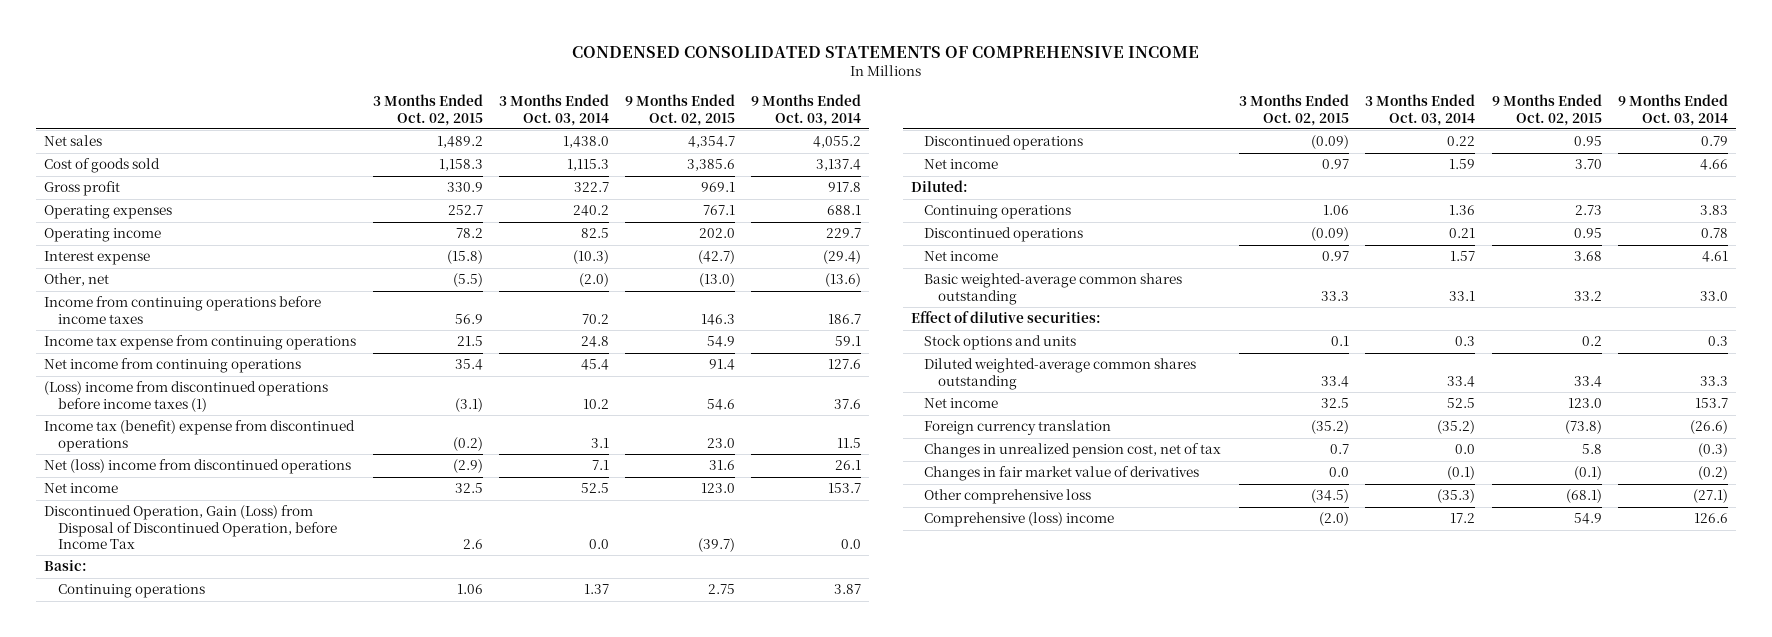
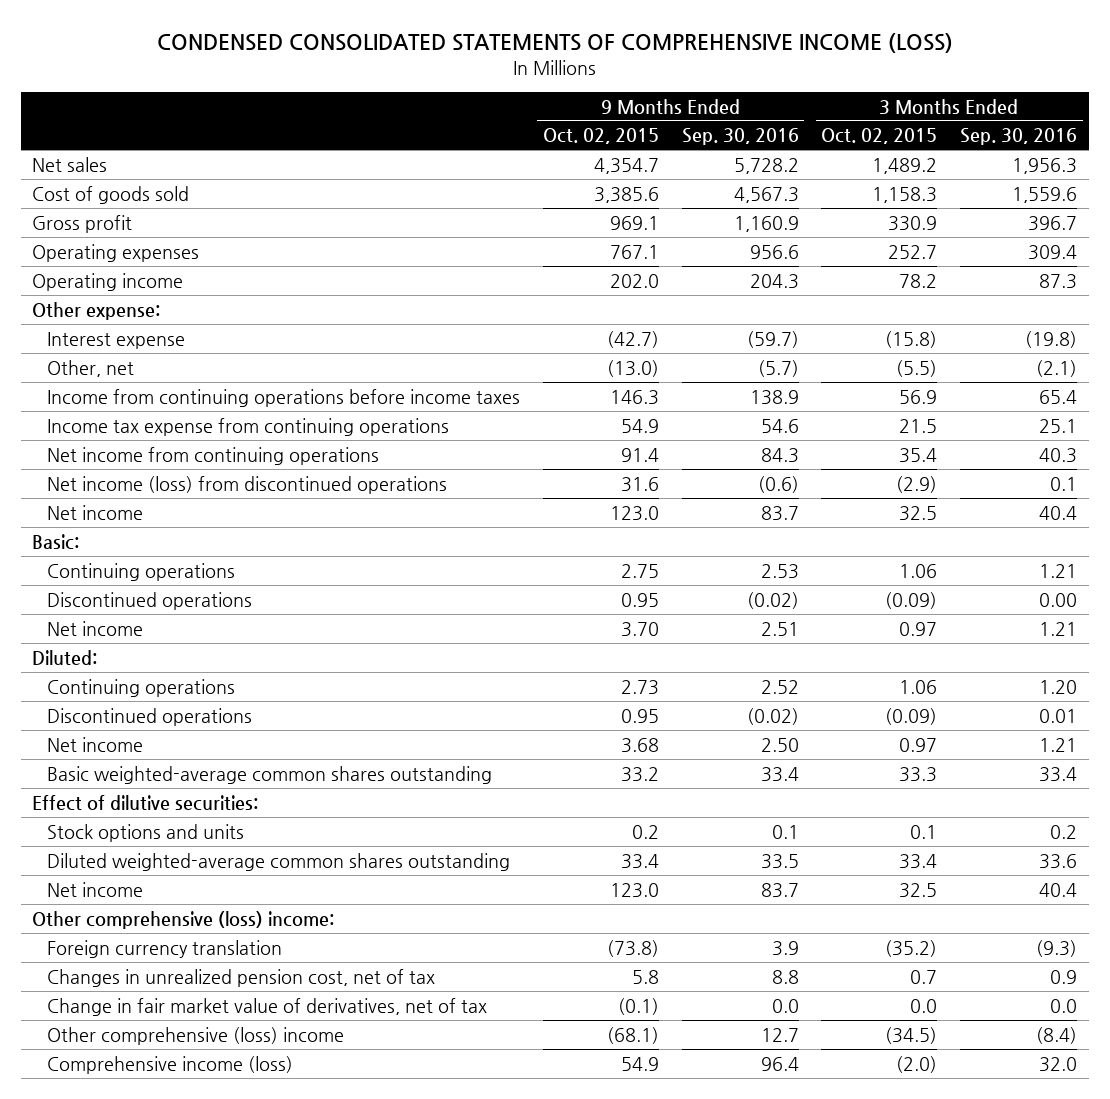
- CONDENSED CONSOLIDATED STATEMENTS OF COMPREHENSIVE INCOME
+ CONDENSED CONSOLIDATED STATEMENTS OF COMPREHENSIVE INCOME (LOSS)
- | 3 Months Ended Oct. 02, 2015 | 3 Months Ended Oct. 03, 2014 | 9 Months Ended Oct. 02, 2015 | 9 Months Ended Oct. 03, 2014
+ | 9 Months Ended Oct. 02, 2015 | 9 Months Ended Sep. 30, 2016 | 3 Months Ended Oct. 02, 2015 | 3 Months Ended Sep. 30, 2016
+ Other expense:
- (Loss) income from discontinued operations before income taxes (1) | (3.1) | 10.2 | 54.6 | 37.6
- Income tax (benefit) expense from discontinued operations | (0.2) | 3.1 | 23.0 | 11.5
- Net (loss) income from discontinued operations | (2.9) | 7.1 | 31.6 | 26.1
+ Net income (loss) from discontinued operations | 31.6 | (0.6) | (2.9) | 0.1
- Discontinued Operation, Gain (Loss) from Disposal of Discontinued Operation, before Income Tax | 2.6 | 0.0 | (39.7) | 0.0
+ Other comprehensive (loss) income:
- Changes in fair market value of derivatives | 0.0 | (0.1) | (0.1) | (0.2)
- Other comprehensive loss | (34.5) | (35.3) | (68.1) | (27.1)
- Comprehensive (loss) income | (2.0) | 17.2 | 54.9 | 126.6
+ Change in fair market value of derivatives, net of tax | (0.1) | 0.0 | 0.0 | 0.0
+ Other comprehensive (loss) income | (68.1) | 12.7 | (34.5) | (8.4)
+ Comprehensive income (loss) | 54.9 | 96.4 | (2.0) | 32.0

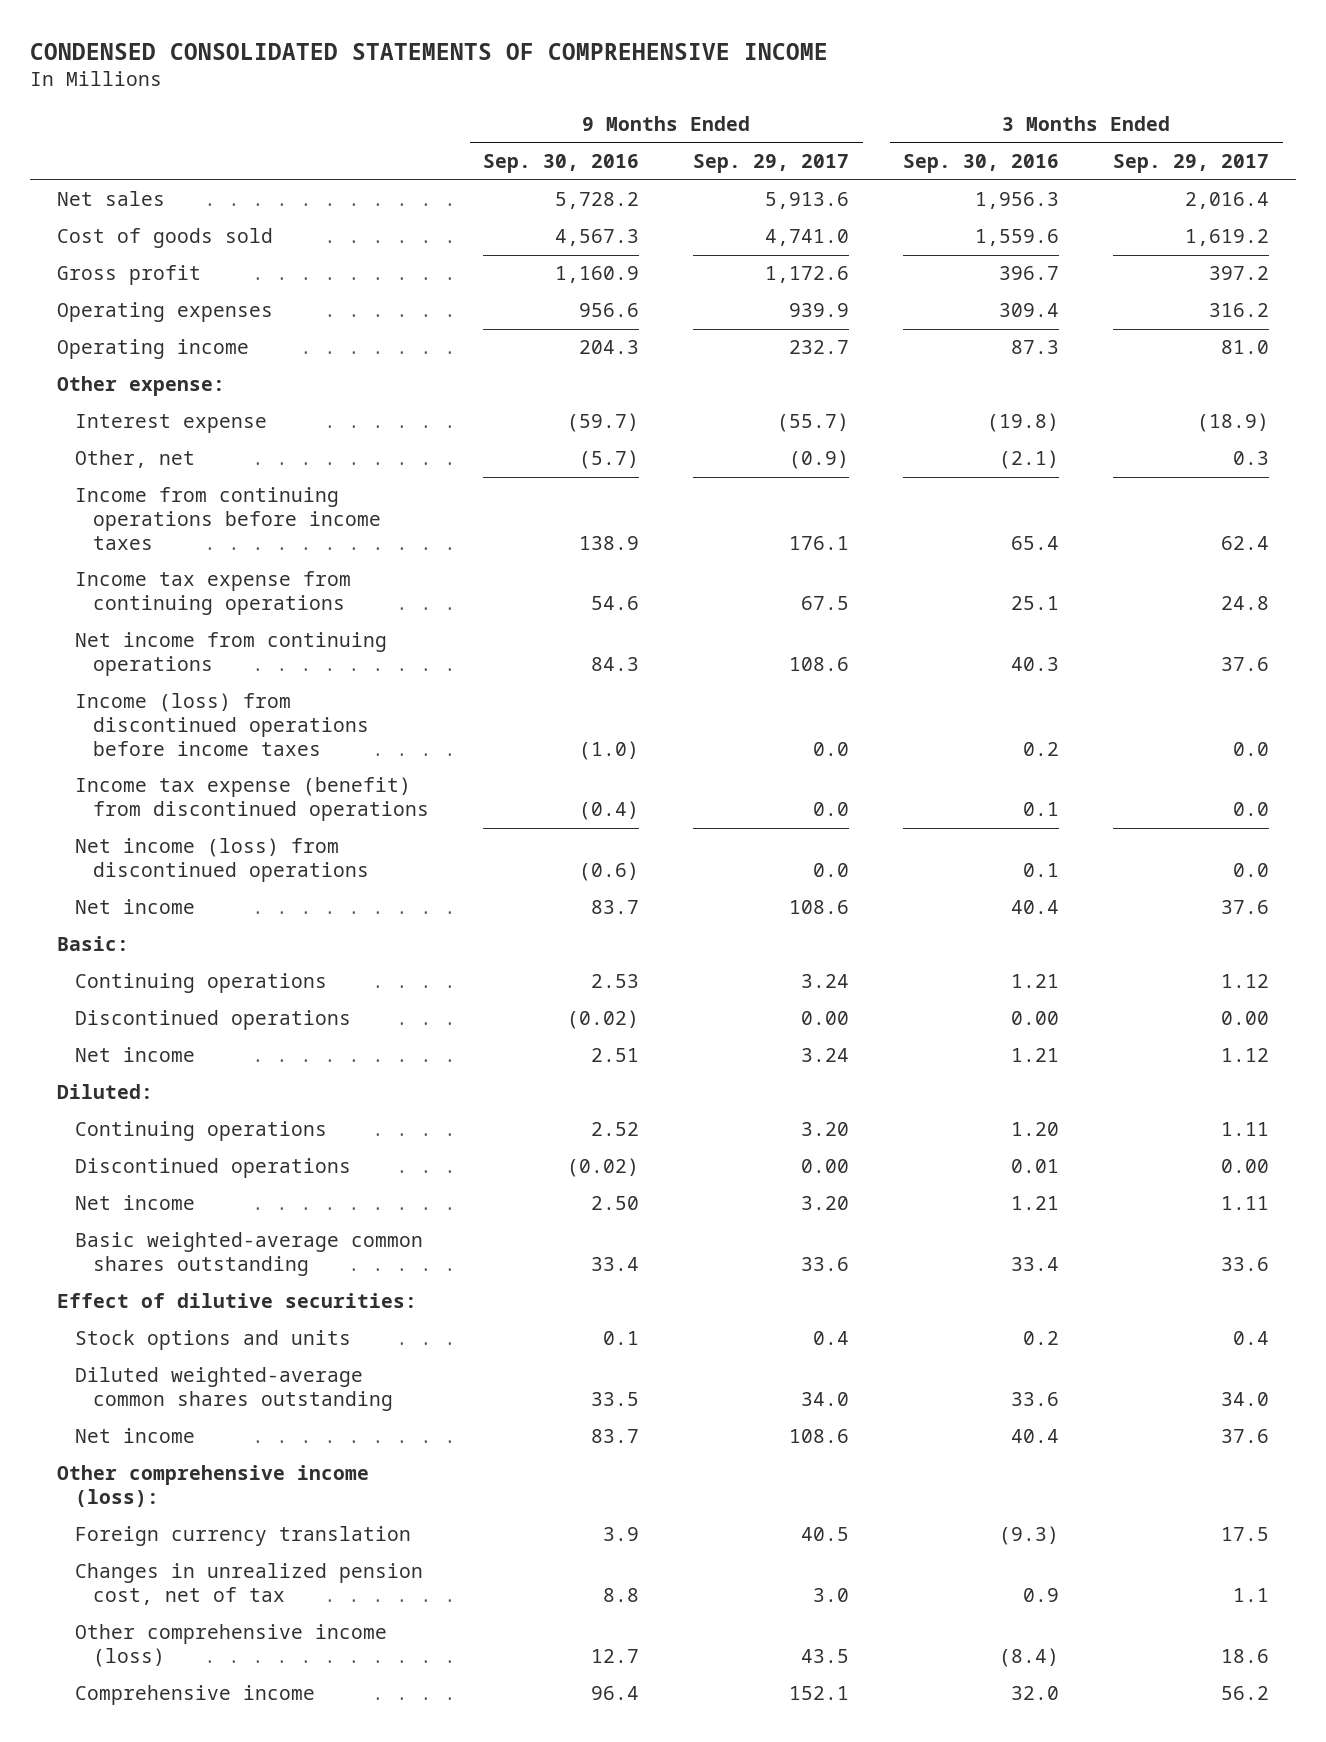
- CONDENSED CONSOLIDATED STATEMENTS OF COMPREHENSIVE INCOME (LOSS)
+ CONDENSED CONSOLIDATED STATEMENTS OF COMPREHENSIVE INCOME
- | 9 Months Ended Oct. 02, 2015 | 9 Months Ended Sep. 30, 2016 | 3 Months Ended Oct. 02, 2015 | 3 Months Ended Sep. 30, 2016
+ | 9 Months Ended Sep. 30, 2016 | 9 Months Ended Sep. 29, 2017 | 3 Months Ended Sep. 30, 2016 | 3 Months Ended Sep. 29, 2017
+ Income (loss) from discontinued operations before income taxes | (1.0) | 0.0 | 0.2 | 0.0
+ Income tax expense (benefit) from discontinued operations | (0.4) | 0.0 | 0.1 | 0.0
- Other comprehensive (loss) income:
+ Other comprehensive income (loss):
- Change in fair market value of derivatives, net of tax | (0.1) | 0.0 | 0.0 | 0.0
- Other comprehensive (loss) income | (68.1) | 12.7 | (34.5) | (8.4)
- Comprehensive income (loss) | 54.9 | 96.4 | (2.0) | 32.0
+ Other comprehensive income (loss) | 12.7 | 43.5 | (8.4) | 18.6
+ Comprehensive income | 96.4 | 152.1 | 32.0 | 56.2

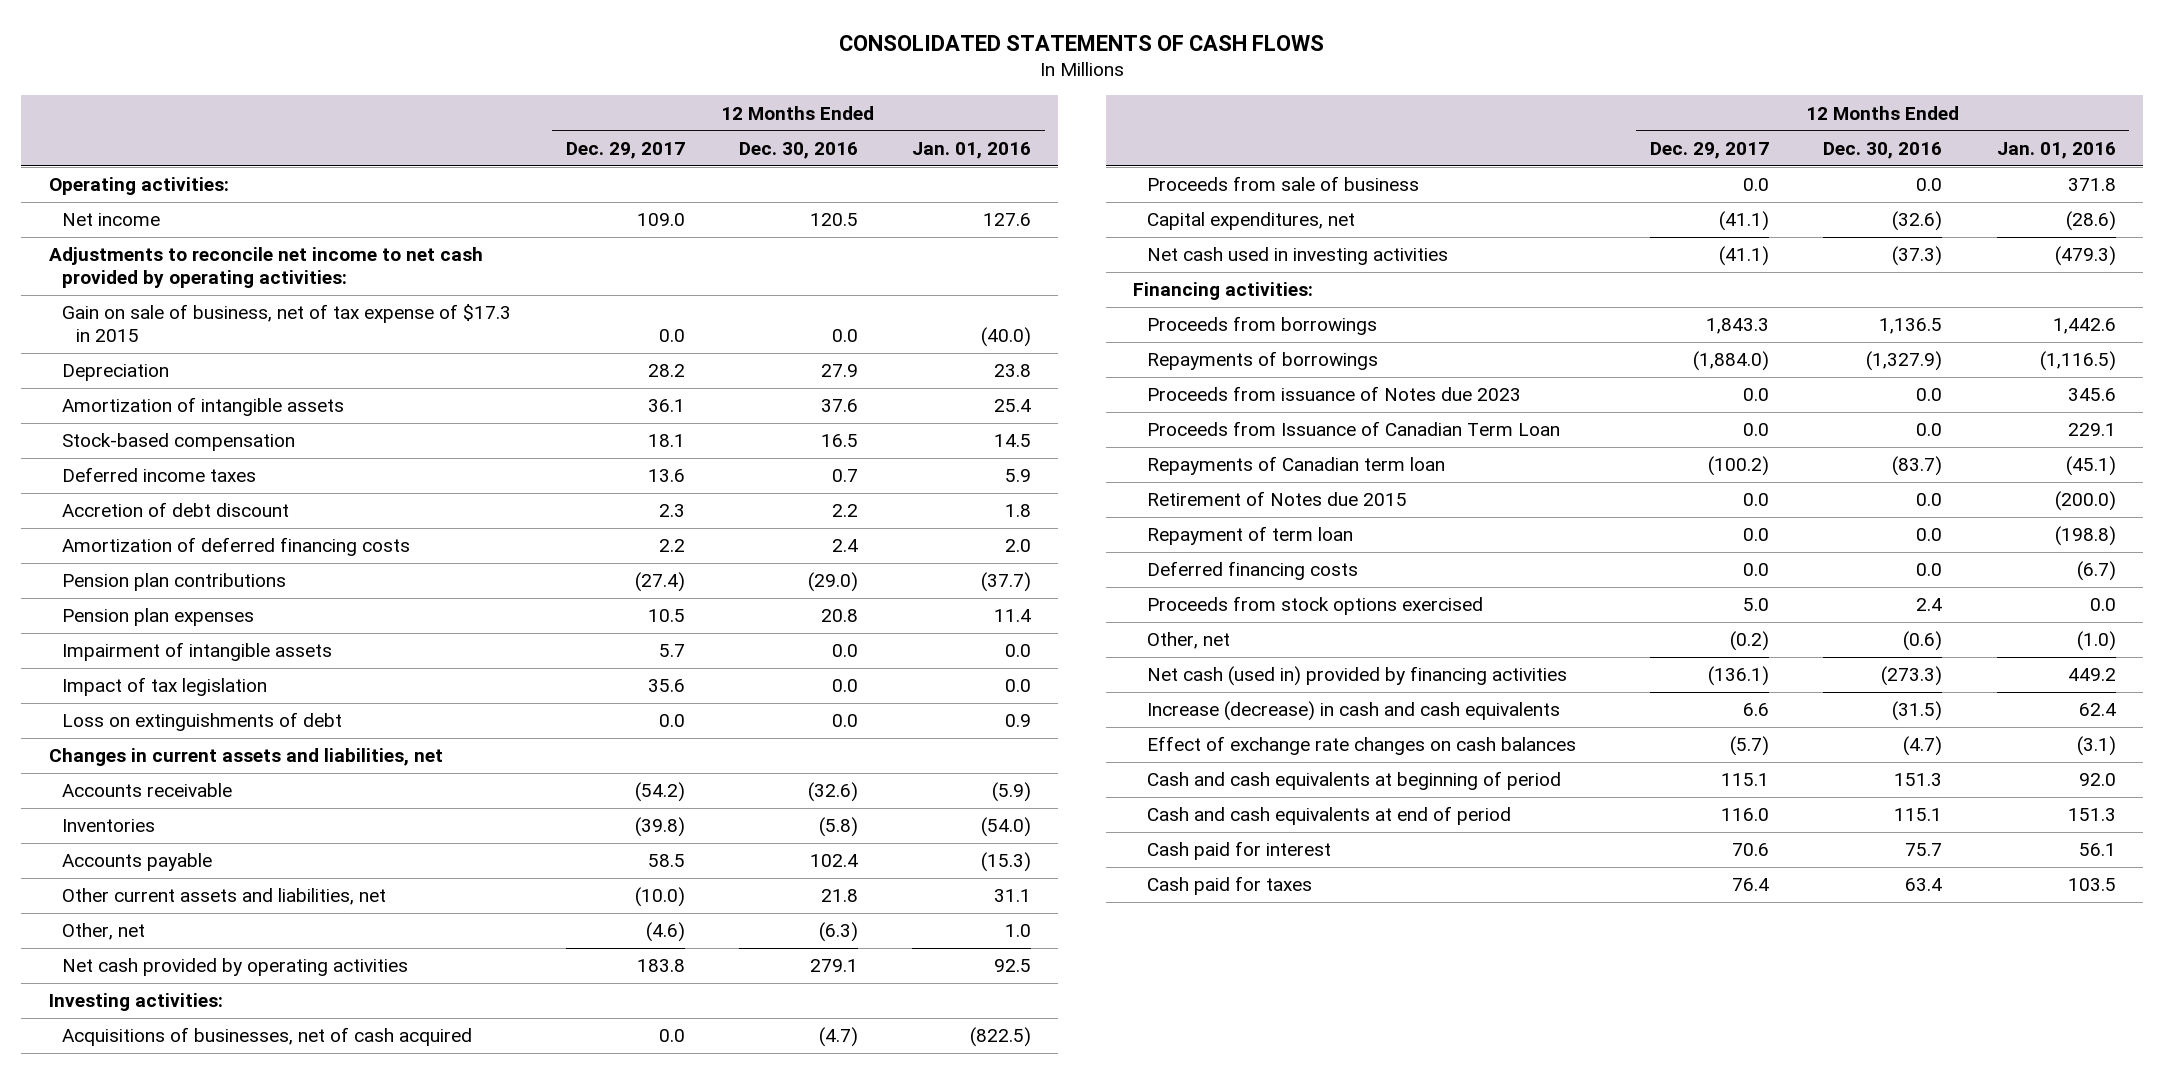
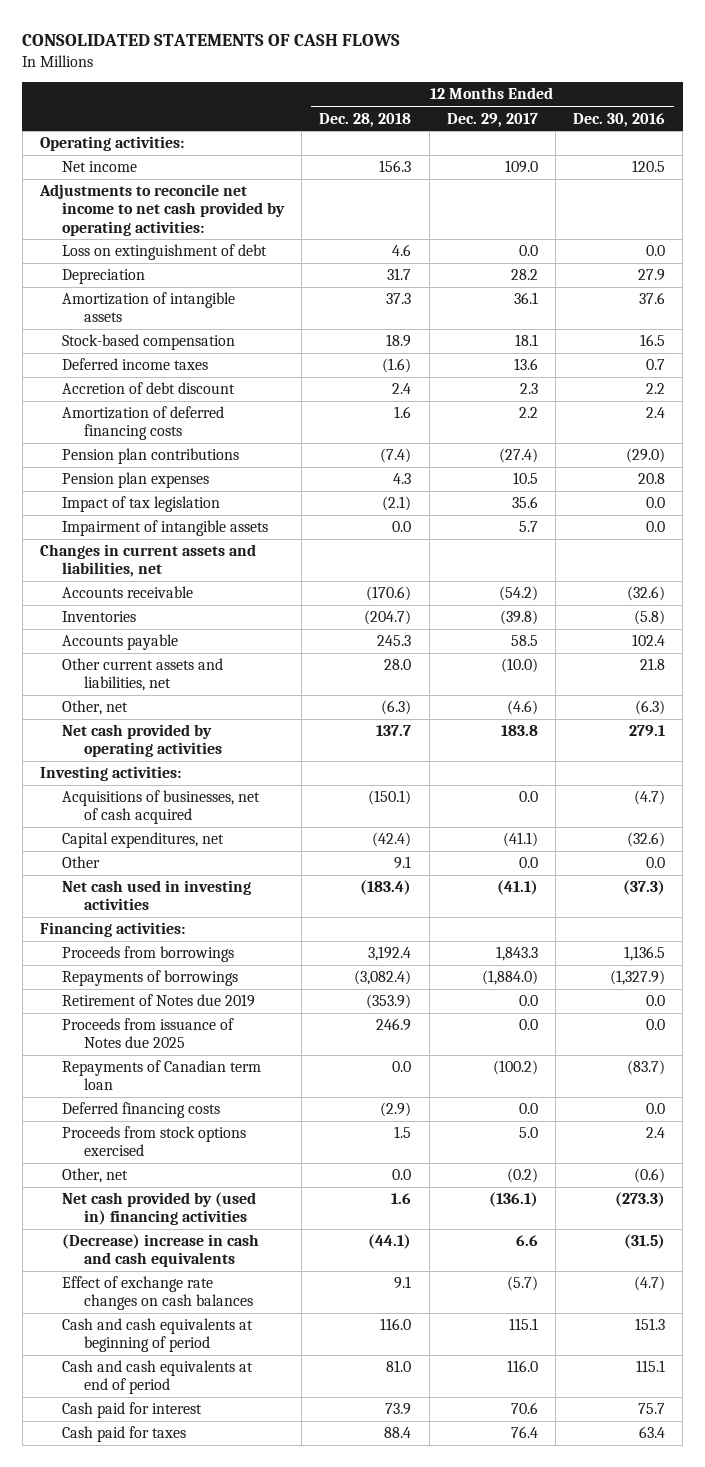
- | 12 Months Ended Dec. 29, 2017 | 12 Months Ended Dec. 30, 2016 | 12 Months Ended Jan. 01, 2016
+ | 12 Months Ended Dec. 28, 2018 | 12 Months Ended Dec. 29, 2017 | 12 Months Ended Dec. 30, 2016
- Gain on sale of business, net of tax expense of $17.3 in 2015 | 0.0 | 0.0 | (40.0)
+ Loss on extinguishment of debt | 4.6 | 0.0 | 0.0
- Loss on extinguishments of debt | 0.0 | 0.0 | 0.9
moved down: Impairment of intangible assets | 0.0 | 5.7 | 0.0
- Proceeds from sale of business | 0.0 | 0.0 | 371.8
+ Other | 9.1 | 0.0 | 0.0
- Proceeds from issuance of Notes due 2023 | 0.0 | 0.0 | 345.6
- Proceeds from Issuance of Canadian Term Loan | 0.0 | 0.0 | 229.1
+ Retirement of Notes due 2019 | (353.9) | 0.0 | 0.0
+ Proceeds from issuance of Notes due 2025 | 246.9 | 0.0 | 0.0
- Retirement of Notes due 2015 | 0.0 | 0.0 | (200.0)
- Repayment of term loan | 0.0 | 0.0 | (198.8)
- Net cash (used in) provided by financing activities | (136.1) | (273.3) | 449.2
- Increase (decrease) in cash and cash equivalents | 6.6 | (31.5) | 62.4
+ Net cash provided by (used in) financing activities | 1.6 | (136.1) | (273.3)
+ (Decrease) increase in cash and cash equivalents | (44.1) | 6.6 | (31.5)

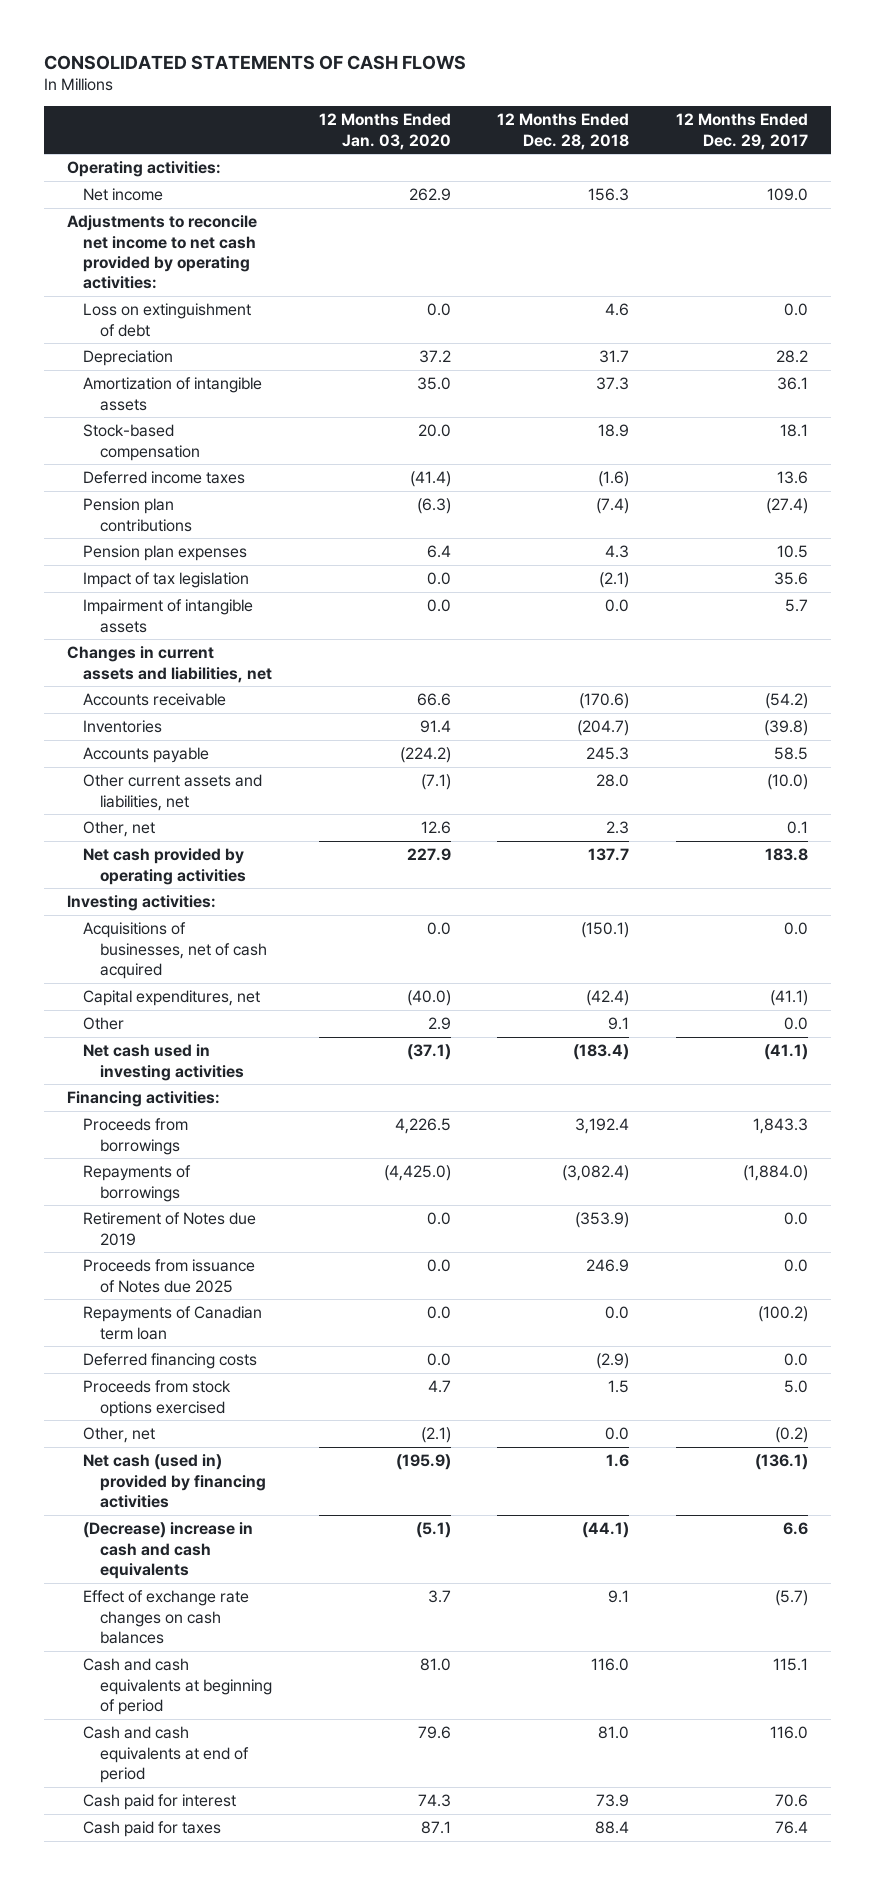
- | 12 Months Ended Dec. 28, 2018 | 12 Months Ended Dec. 29, 2017 | 12 Months Ended Dec. 30, 2016
+ | 12 Months Ended Jan. 03, 2020 | 12 Months Ended Dec. 28, 2018 | 12 Months Ended Dec. 29, 2017
- Accretion of debt discount | 2.4 | 2.3 | 2.2
- Amortization of deferred financing costs | 1.6 | 2.2 | 2.4
- Other, net | (6.3) | (4.6) | (6.3)
+ Other, net | 12.6 | 2.3 | 0.1
- Net cash provided by (used in) financing activities | 1.6 | (136.1) | (273.3)
+ Net cash (used in) provided by financing activities | (195.9) | 1.6 | (136.1)

